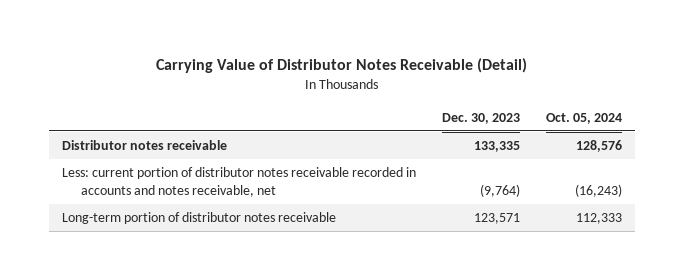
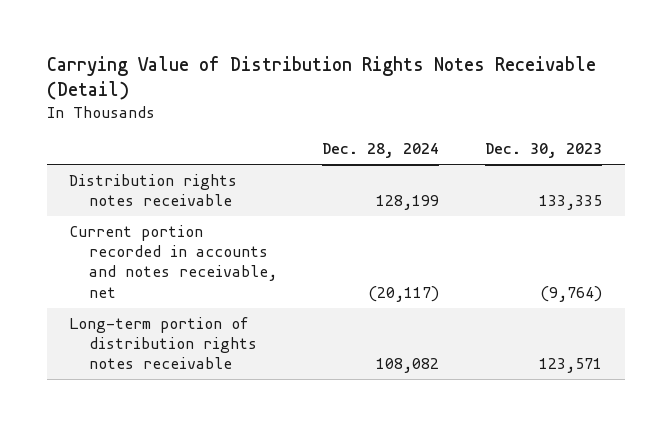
- Carrying Value of Distributor Notes Receivable (Detail)
+ Carrying Value of Distribution Rights Notes Receivable (Detail)
- | Dec. 30, 2023 | Oct. 05, 2024
+ | Dec. 28, 2024 | Dec. 30, 2023
- Distributor notes receivable | 133,335 | 128,576
- Less: current portion of distributor notes receivable recorded in accounts and notes receivable, net | (9,764) | (16,243)
- Long-term portion of distributor notes receivable | 123,571 | 112,333
+ Distribution rights notes receivable | 128,199 | 133,335
+ Current portion recorded in accounts and notes receivable, net | (20,117) | (9,764)
+ Long-term portion of distribution rights notes receivable | 108,082 | 123,571

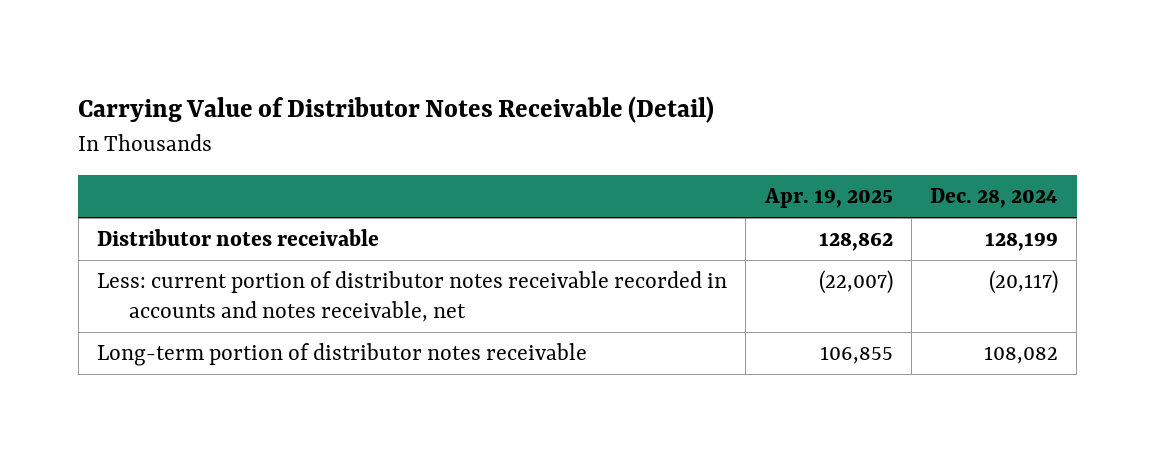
- Carrying Value of Distribution Rights Notes Receivable (Detail)
+ Carrying Value of Distributor Notes Receivable (Detail)
- | Dec. 28, 2024 | Dec. 30, 2023
+ | Apr. 19, 2025 | Dec. 28, 2024
- Distribution rights notes receivable | 128,199 | 133,335
- Current portion recorded in accounts and notes receivable, net | (20,117) | (9,764)
- Long-term portion of distribution rights notes receivable | 108,082 | 123,571
+ Distributor notes receivable | 128,862 | 128,199
+ Less: current portion of distributor notes receivable recorded in accounts and notes receivable, net | (22,007) | (20,117)
+ Long-term portion of distributor notes receivable | 106,855 | 108,082

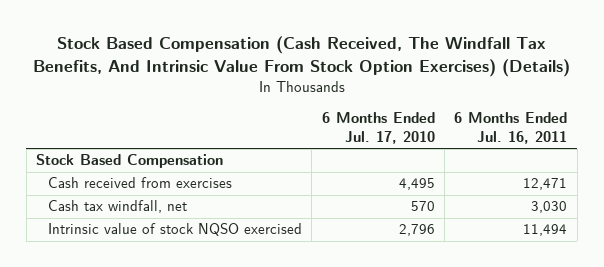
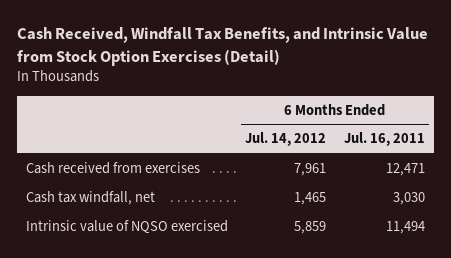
- Stock Based Compensation (Cash Received, The Windfall Tax Benefits, And Intrinsic Value From Stock Option Exercises) (Details)
+ Cash Received, Windfall Tax Benefits, and Intrinsic Value from Stock Option Exercises (Detail)
- | 6 Months Ended Jul. 17, 2010 | 6 Months Ended Jul. 16, 2011
+ | 6 Months Ended Jul. 14, 2012 | 6 Months Ended Jul. 16, 2011
- Stock Based Compensation
- Intrinsic value of stock NQSO exercised | 2,796 | 11,494
+ Intrinsic value of NQSO exercised | 5,859 | 11,494

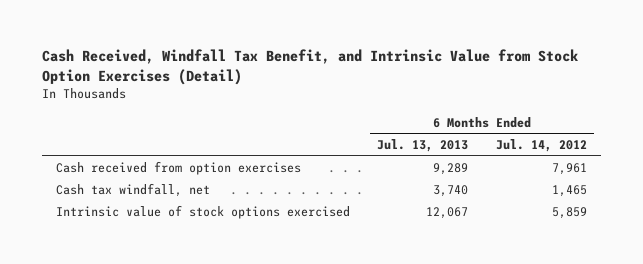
- Cash Received, Windfall Tax Benefits, and Intrinsic Value from Stock Option Exercises (Detail)
+ Cash Received, Windfall Tax Benefit, and Intrinsic Value from Stock Option Exercises (Detail)
- | 6 Months Ended Jul. 14, 2012 | 6 Months Ended Jul. 16, 2011
+ | 6 Months Ended Jul. 13, 2013 | 6 Months Ended Jul. 14, 2012
- Cash received from exercises | 7,961 | 12,471
+ Cash received from option exercises | 9,289 | 7,961
- Intrinsic value of NQSO exercised | 5,859 | 11,494
+ Intrinsic value of stock options exercised | 12,067 | 5,859

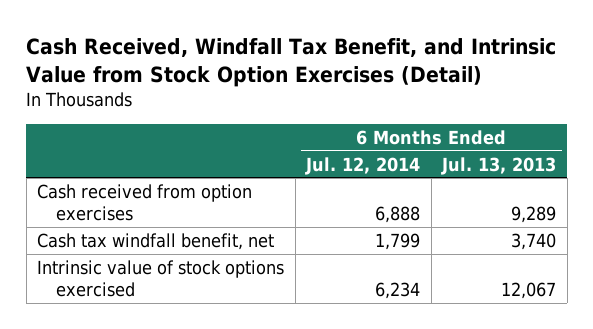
- | 6 Months Ended Jul. 13, 2013 | 6 Months Ended Jul. 14, 2012
+ | 6 Months Ended Jul. 12, 2014 | 6 Months Ended Jul. 13, 2013
- Cash tax windfall, net | 3,740 | 1,465
+ Cash tax windfall benefit, net | 1,799 | 3,740

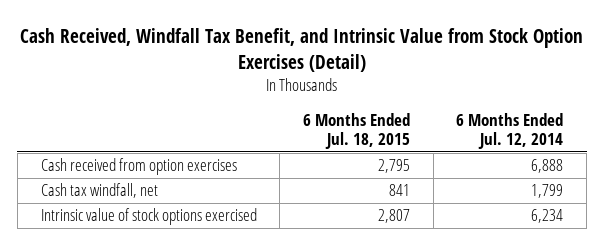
- | 6 Months Ended Jul. 12, 2014 | 6 Months Ended Jul. 13, 2013
+ | 6 Months Ended Jul. 18, 2015 | 6 Months Ended Jul. 12, 2014
- Cash tax windfall benefit, net | 1,799 | 3,740
+ Cash tax windfall, net | 841 | 1,799

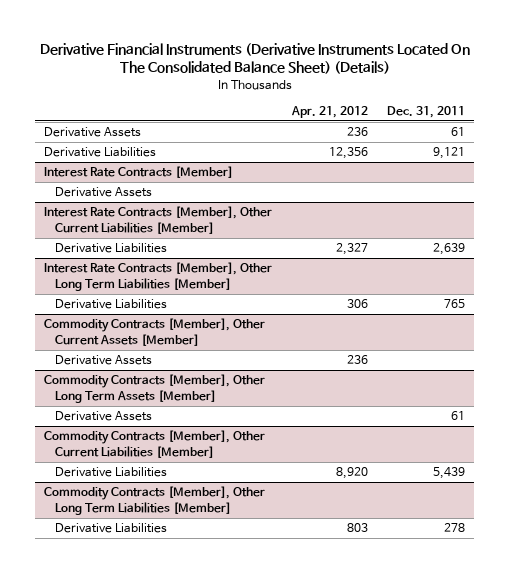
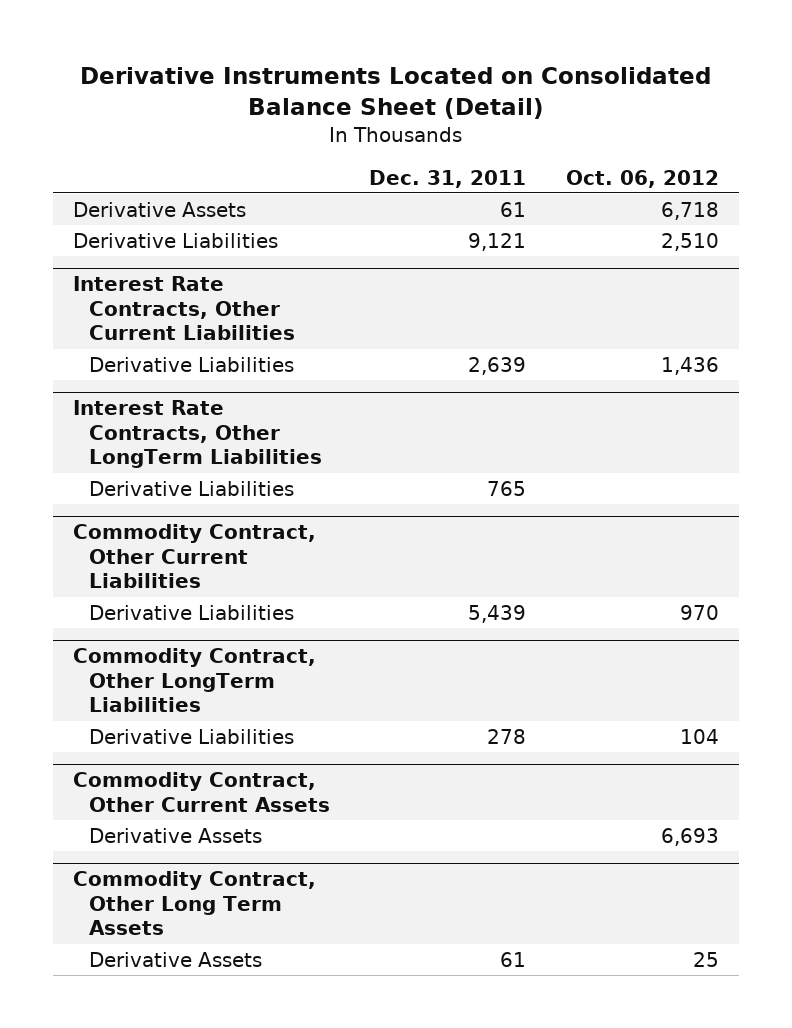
- Derivative Financial Instruments (Derivative Instruments Located On The Consolidated Balance Sheet) (Details)
+ Derivative Instruments Located on Consolidated Balance Sheet (Detail)
- | Apr. 21, 2012 | Dec. 31, 2011
+ | Dec. 31, 2011 | Oct. 06, 2012
- Interest Rate Contracts [Member]
- Derivative Assets
- Interest Rate Contracts [Member], Other Current Liabilities [Member]
+ Interest Rate Contracts, Other Current Liabilities
- Interest Rate Contracts [Member], Other Long Term Liabilities [Member]
+ Interest Rate Contracts, Other LongTerm Liabilities
- Commodity Contracts [Member], Other Current Assets [Member]
- Derivative Assets | 236 |
- Commodity Contracts [Member], Other Long Term Assets [Member]
- Derivative Assets | | 61
- Commodity Contracts [Member], Other Current Liabilities [Member]
+ Commodity Contract, Other Current Liabilities
- Commodity Contracts [Member], Other Long Term Liabilities [Member]
+ Commodity Contract, Other LongTerm Liabilities
+ Commodity Contract, Other Current Assets
+ Derivative Assets | | 6,693
+ Commodity Contract, Other Long Term Assets
+ Derivative Assets | 61 | 25

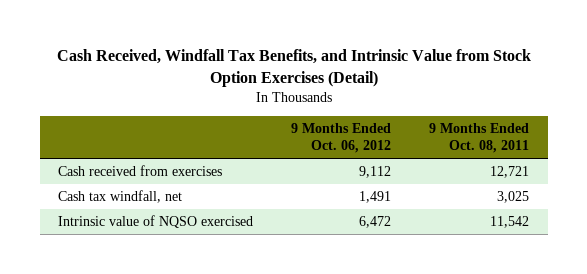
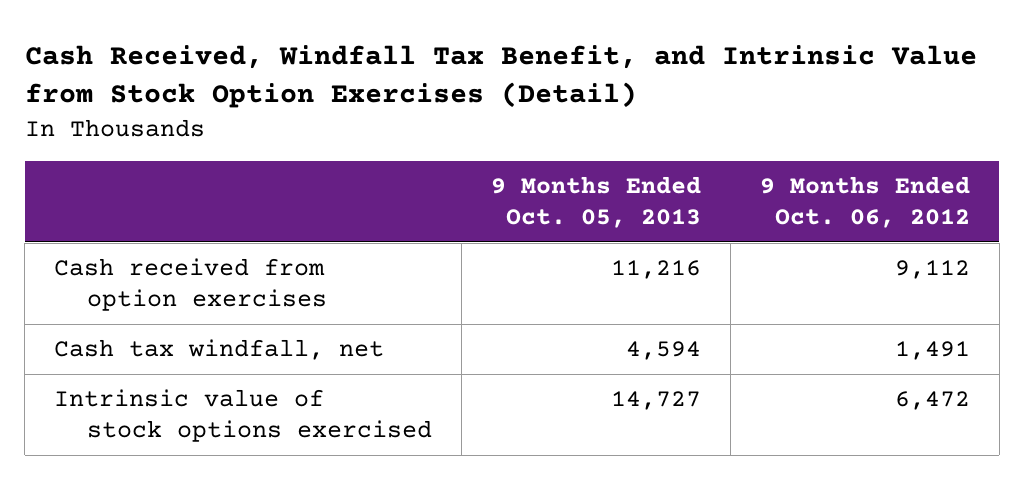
- Cash Received, Windfall Tax Benefits, and Intrinsic Value from Stock Option Exercises (Detail)
+ Cash Received, Windfall Tax Benefit, and Intrinsic Value from Stock Option Exercises (Detail)
- | 9 Months Ended Oct. 06, 2012 | 9 Months Ended Oct. 08, 2011
+ | 9 Months Ended Oct. 05, 2013 | 9 Months Ended Oct. 06, 2012
- Cash received from exercises | 9,112 | 12,721
+ Cash received from option exercises | 11,216 | 9,112
- Intrinsic value of NQSO exercised | 6,472 | 11,542
+ Intrinsic value of stock options exercised | 14,727 | 6,472

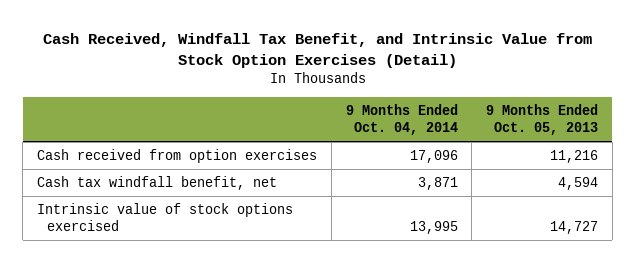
- | 9 Months Ended Oct. 05, 2013 | 9 Months Ended Oct. 06, 2012
+ | 9 Months Ended Oct. 04, 2014 | 9 Months Ended Oct. 05, 2013
- Cash tax windfall, net | 4,594 | 1,491
+ Cash tax windfall benefit, net | 3,871 | 4,594

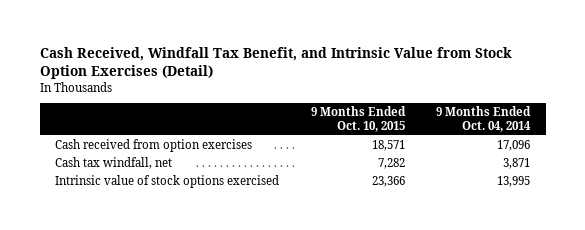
- | 9 Months Ended Oct. 04, 2014 | 9 Months Ended Oct. 05, 2013
+ | 9 Months Ended Oct. 10, 2015 | 9 Months Ended Oct. 04, 2014
- Cash tax windfall benefit, net | 3,871 | 4,594
+ Cash tax windfall, net | 7,282 | 3,871

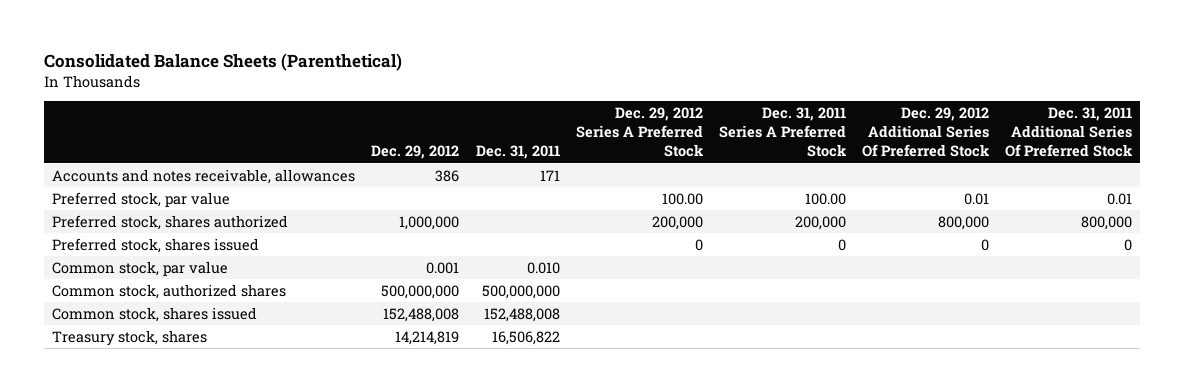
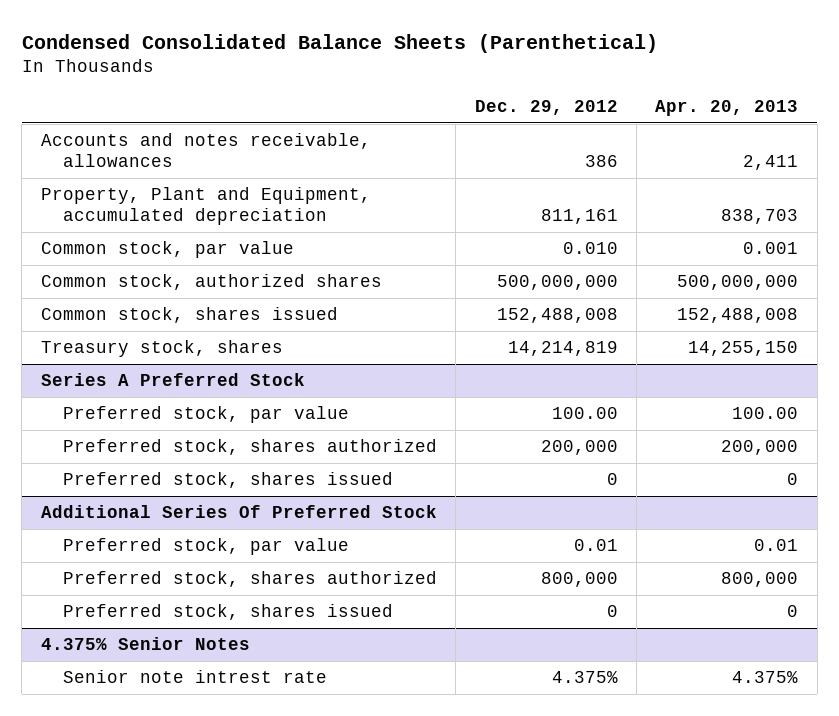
- Consolidated Balance Sheets (Parenthetical)
+ Condensed Consolidated Balance Sheets (Parenthetical)
- | Dec. 29, 2012 | Dec. 31, 2011 | Dec. 29, 2012 Series A Preferred Stock | Dec. 31, 2011 Series A Preferred Stock | Dec. 29, 2012 Additional Series Of Preferred Stock | Dec. 31, 2011 Additional Series Of Preferred Stock
+ | Dec. 29, 2012 | Apr. 20, 2013
- Preferred stock, par value | | | 100.00 | 100.00 | 0.01 | 0.01
- Preferred stock, shares authorized | 1,000,000 | | 200,000 | 200,000 | 800,000 | 800,000
- Preferred stock, shares issued | | | 0 | 0 | 0 | 0
- Common stock, par value | 0.001 | 0.010 | | | |
+ Property, Plant and Equipment, accumulated depreciation | 811,161 | 838,703
+ Common stock, par value | 0.010 | 0.001
+ Series A Preferred Stock
+ Preferred stock, par value | 100.00 | 100.00
+ Preferred stock, shares authorized | 200,000 | 200,000
+ Preferred stock, shares issued | 0 | 0
+ Additional Series Of Preferred Stock
+ Preferred stock, par value | 0.01 | 0.01
+ Preferred stock, shares authorized | 800,000 | 800,000
+ Preferred stock, shares issued | 0 | 0
+ 4.375% Senior Notes
+ Senior note intrest rate | 4.375% | 4.375%

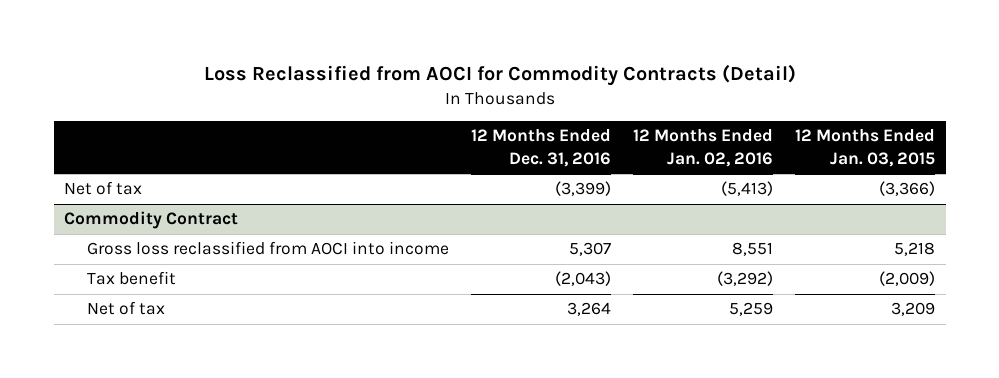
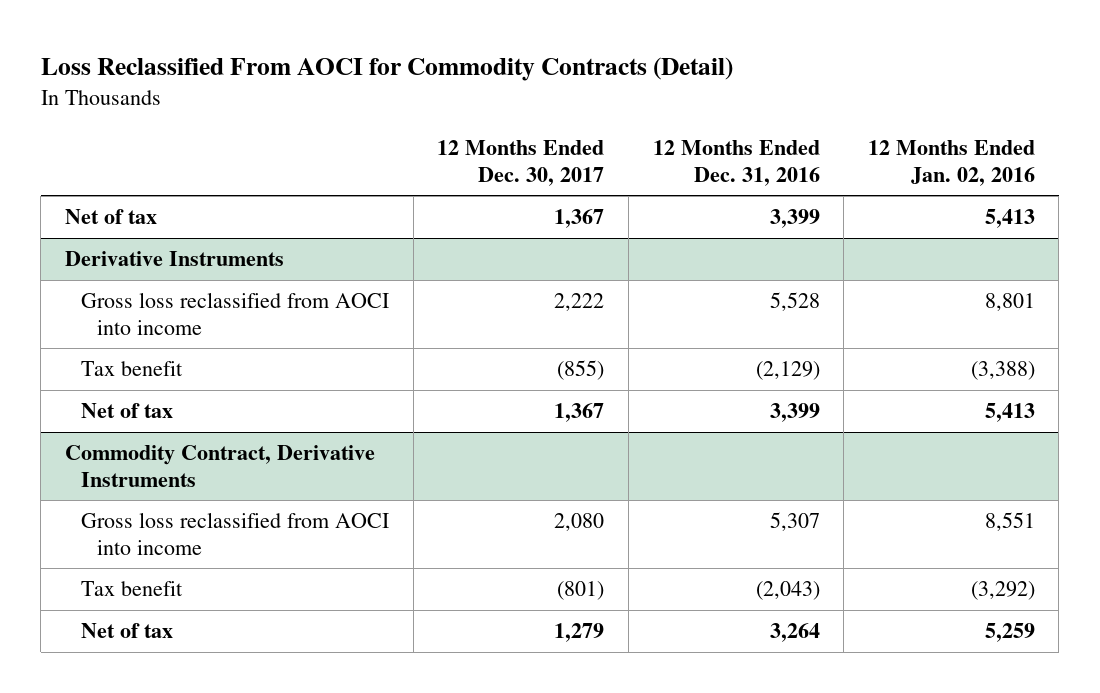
- Loss Reclassified from AOCI for Commodity Contracts (Detail)
+ Loss Reclassified From AOCI for Commodity Contracts (Detail)
- | 12 Months Ended Dec. 31, 2016 | 12 Months Ended Jan. 02, 2016 | 12 Months Ended Jan. 03, 2015
+ | 12 Months Ended Dec. 30, 2017 | 12 Months Ended Dec. 31, 2016 | 12 Months Ended Jan. 02, 2016
- Net of tax | (3,399) | (5,413) | (3,366)
- Commodity Contract
+ Net of tax | 1,367 | 3,399 | 5,413
+ Derivative Instruments
+ Gross loss reclassified from AOCI into income | 2,222 | 5,528 | 8,801
+ Tax benefit | (855) | (2,129) | (3,388)
+ Net of tax | 1,367 | 3,399 | 5,413
+ Commodity Contract, Derivative Instruments

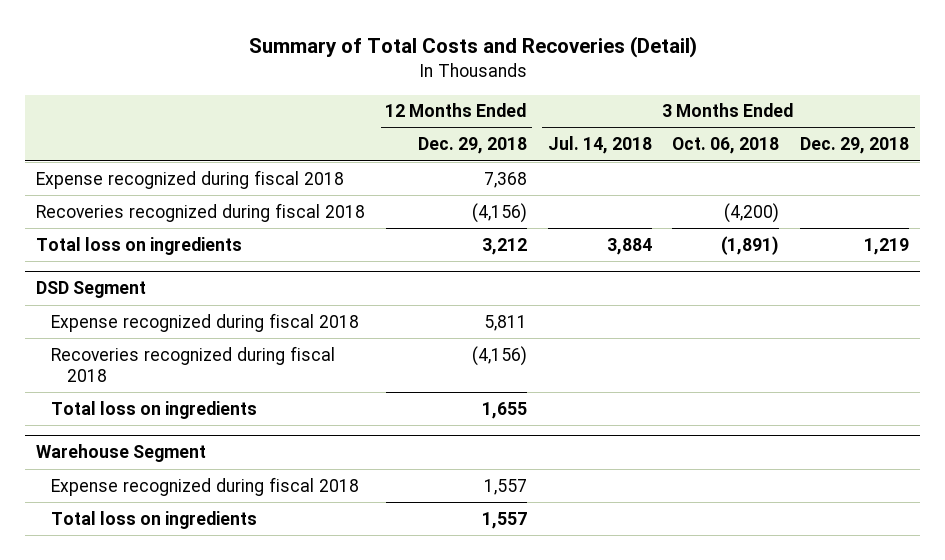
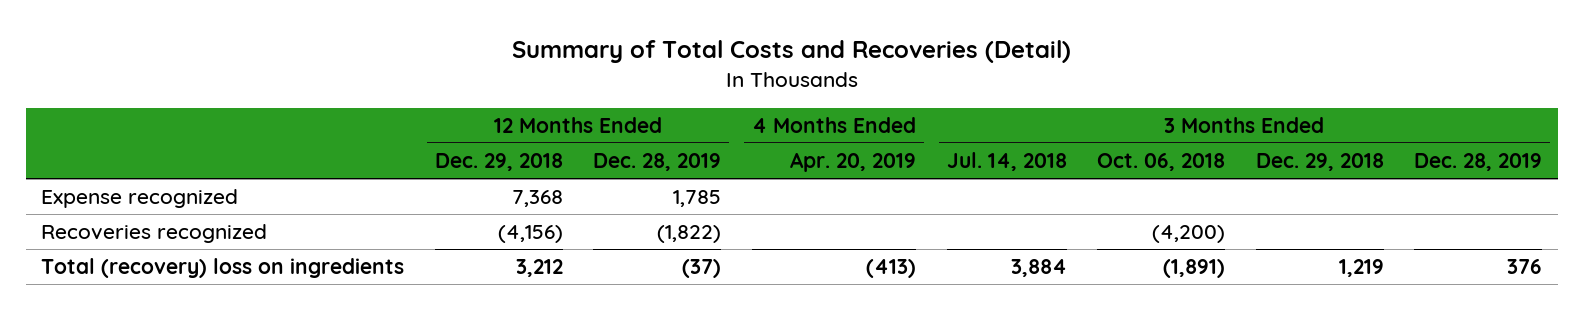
- | 12 Months Ended Dec. 29, 2018 | 3 Months Ended Jul. 14, 2018 | 3 Months Ended Oct. 06, 2018 | 3 Months Ended Dec. 29, 2018
+ | 12 Months Ended Dec. 29, 2018 | 12 Months Ended Dec. 28, 2019 | 4 Months Ended Apr. 20, 2019 | 3 Months Ended Jul. 14, 2018 | 3 Months Ended Oct. 06, 2018 | 3 Months Ended Dec. 29, 2018 | 3 Months Ended Dec. 28, 2019
- Expense recognized during fiscal 2018 | 7,368 | | |
- Recoveries recognized during fiscal 2018 | (4,156) | | (4,200) |
- Total loss on ingredients | 3,212 | 3,884 | (1,891) | 1,219
- DSD Segment
- Expense recognized during fiscal 2018 | 5,811 | | |
- Recoveries recognized during fiscal 2018 | (4,156) | | |
- Total loss on ingredients | 1,655 | | |
- Warehouse Segment
- Expense recognized during fiscal 2018 | 1,557 | | |
- Total loss on ingredients | 1,557 | | |
+ Expense recognized | 7,368 | 1,785 | | | | |
+ Recoveries recognized | (4,156) | (1,822) | | | (4,200) | |
+ Total (recovery) loss on ingredients | 3,212 | (37) | (413) | 3,884 | (1,891) | 1,219 | 376

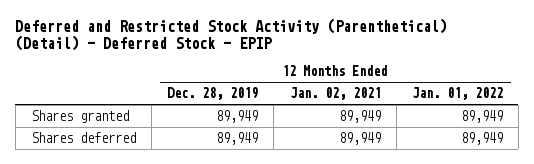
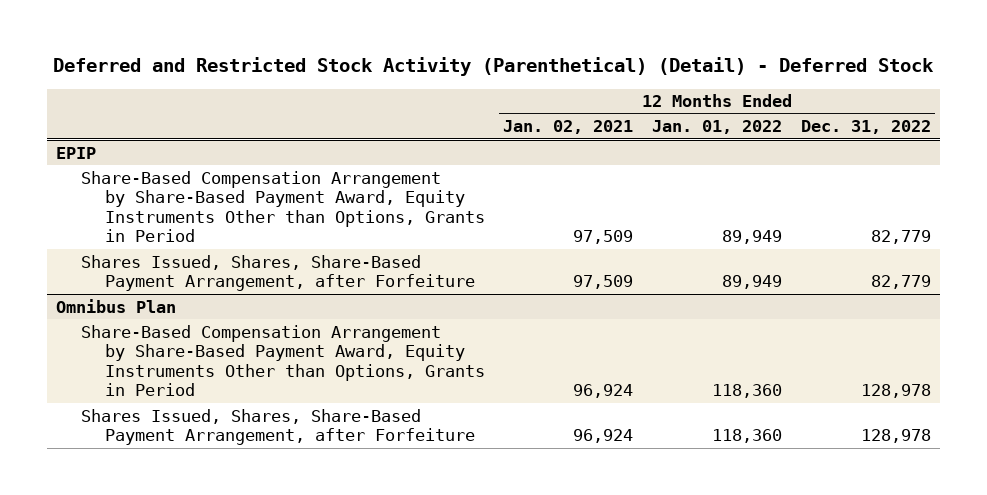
- Deferred and Restricted Stock Activity (Parenthetical) (Detail) - Deferred Stock - EPIP
+ Deferred and Restricted Stock Activity (Parenthetical) (Detail) - Deferred Stock
- | 12 Months Ended Dec. 28, 2019 | 12 Months Ended Jan. 02, 2021 | 12 Months Ended Jan. 01, 2022
+ | 12 Months Ended Jan. 02, 2021 | 12 Months Ended Jan. 01, 2022 | 12 Months Ended Dec. 31, 2022
- Shares granted | 89,949 | 89,949 | 89,949
- Shares deferred | 89,949 | 89,949 | 89,949
+ EPIP
+ Share-Based Compensation Arrangement by Share-Based Payment Award, Equity Instruments Other than Options, Grants in Period | 97,509 | 89,949 | 82,779
+ Shares Issued, Shares, Share-Based Payment Arrangement, after Forfeiture | 97,509 | 89,949 | 82,779
+ Omnibus Plan
+ Share-Based Compensation Arrangement by Share-Based Payment Award, Equity Instruments Other than Options, Grants in Period | 96,924 | 118,360 | 128,978
+ Shares Issued, Shares, Share-Based Payment Arrangement, after Forfeiture | 96,924 | 118,360 | 128,978

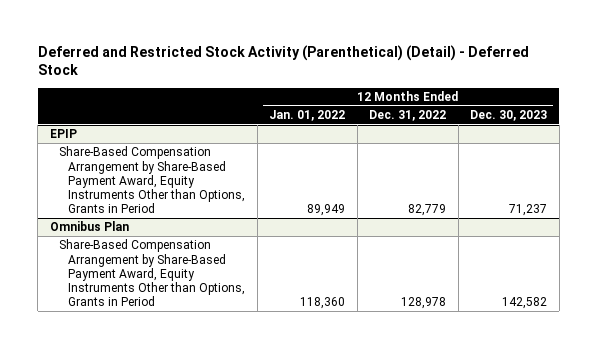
- | 12 Months Ended Jan. 02, 2021 | 12 Months Ended Jan. 01, 2022 | 12 Months Ended Dec. 31, 2022
+ | 12 Months Ended Jan. 01, 2022 | 12 Months Ended Dec. 31, 2022 | 12 Months Ended Dec. 30, 2023
@ EPIP
- Shares Issued, Shares, Share-Based Payment Arrangement, after Forfeiture | 97,509 | 89,949 | 82,779
@ Omnibus Plan
- Shares Issued, Shares, Share-Based Payment Arrangement, after Forfeiture | 96,924 | 118,360 | 128,978

